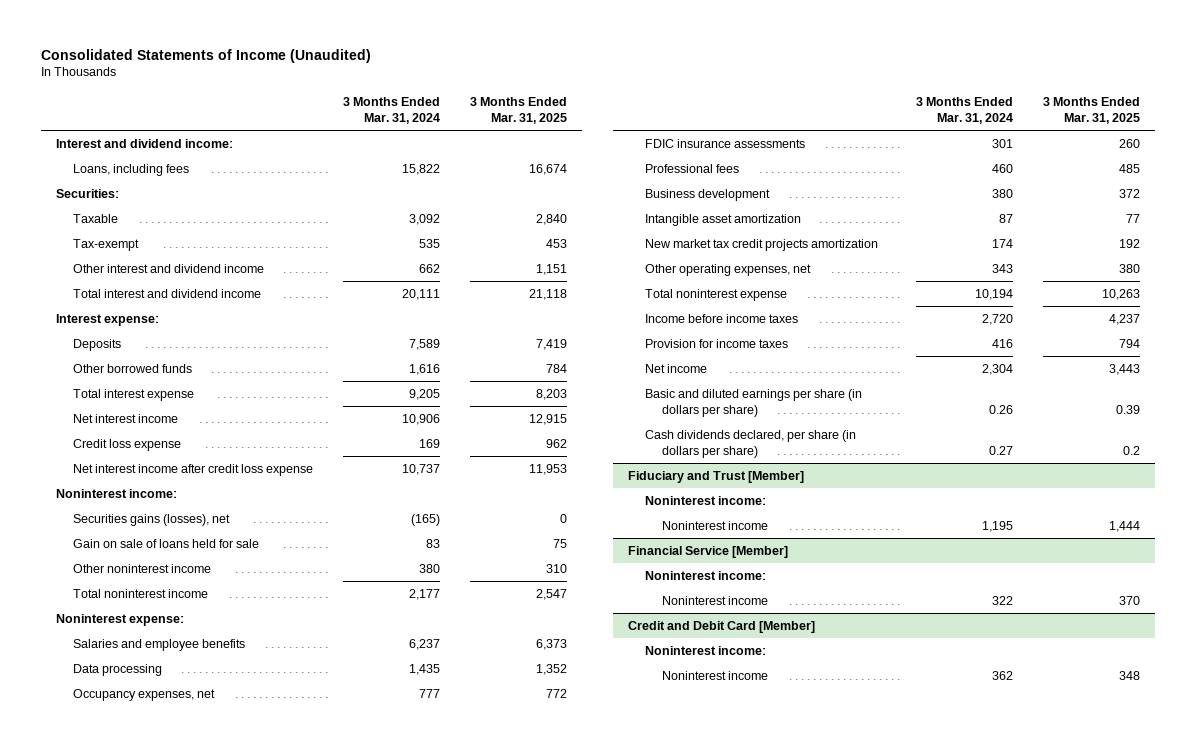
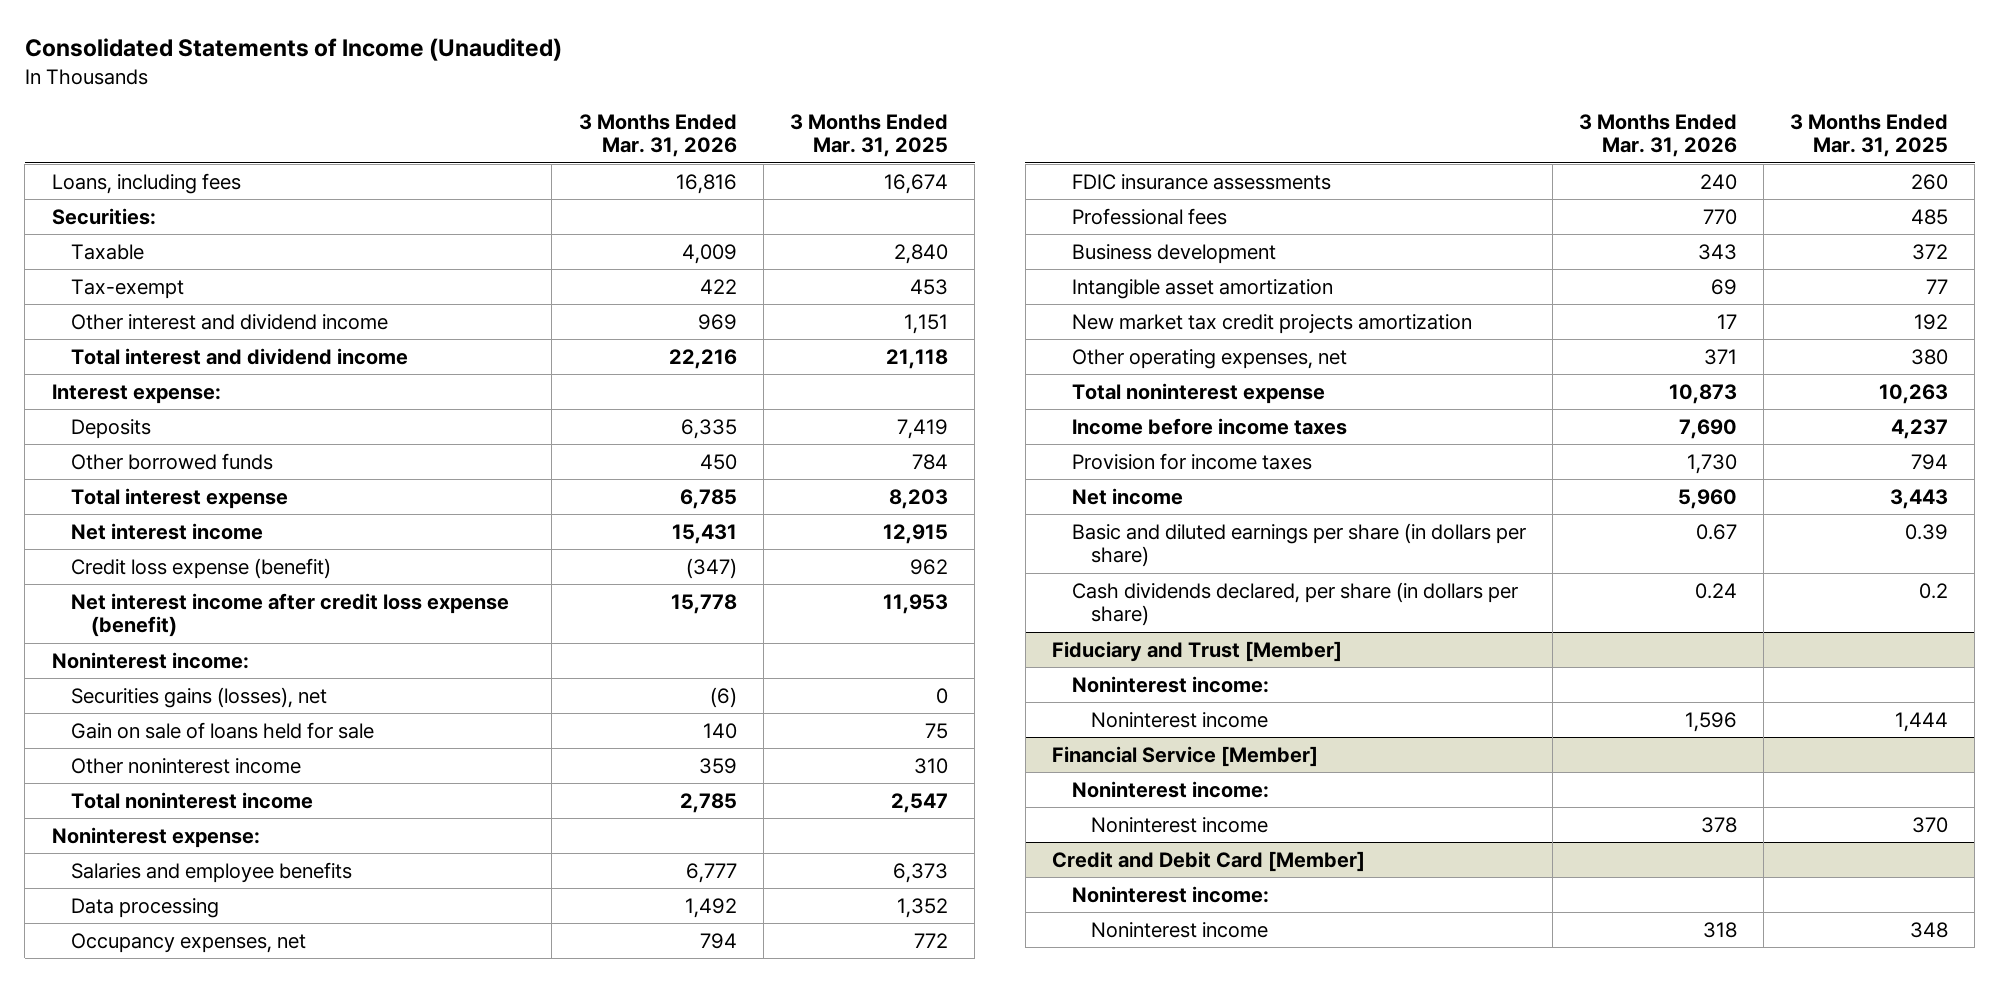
- | 3 Months Ended Mar. 31, 2024 | 3 Months Ended Mar. 31, 2025
+ | 3 Months Ended Mar. 31, 2026 | 3 Months Ended Mar. 31, 2025
- Interest and dividend income:
- Credit loss expense | 169 | 962
- Net interest income after credit loss expense | 10,737 | 11,953
+ Credit loss expense (benefit) | (347) | 962
+ Net interest income after credit loss expense (benefit) | 15,778 | 11,953

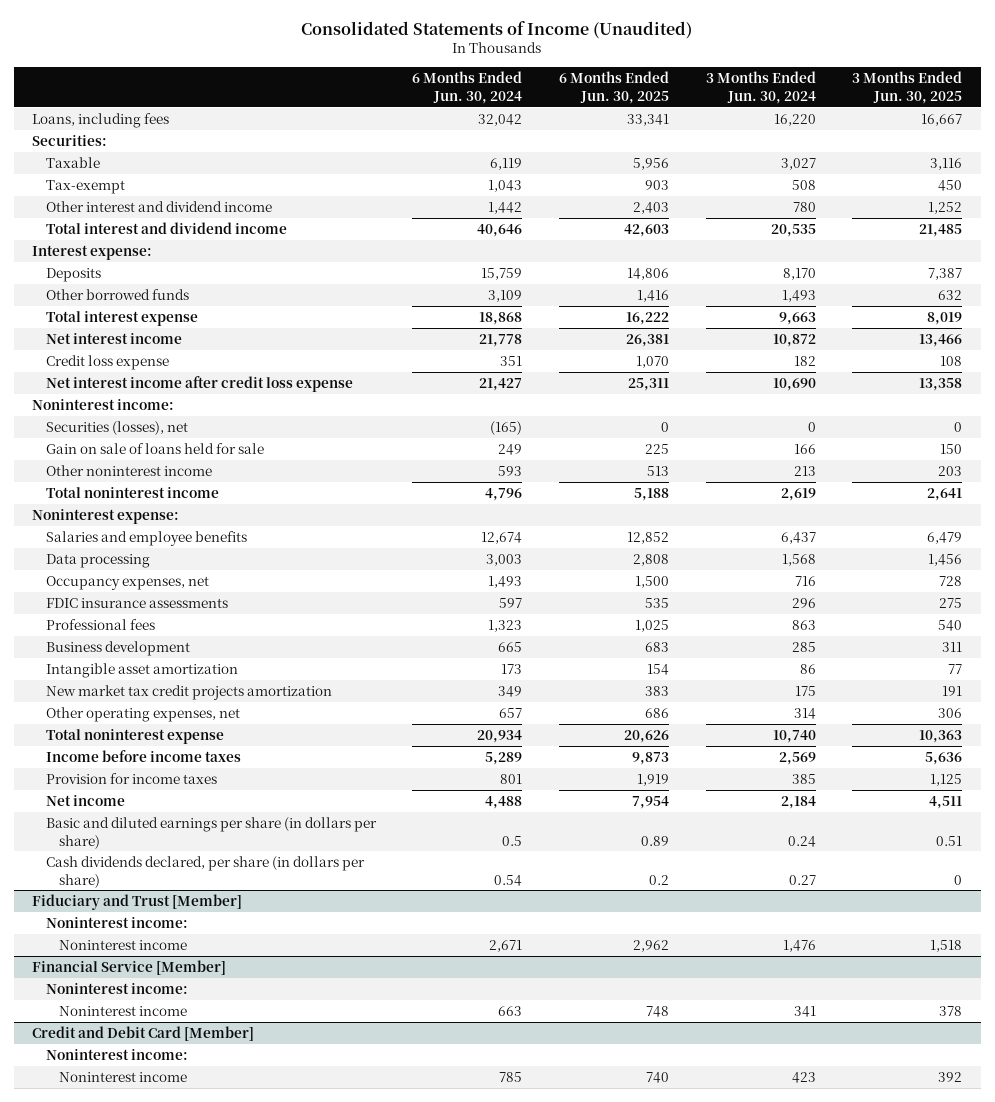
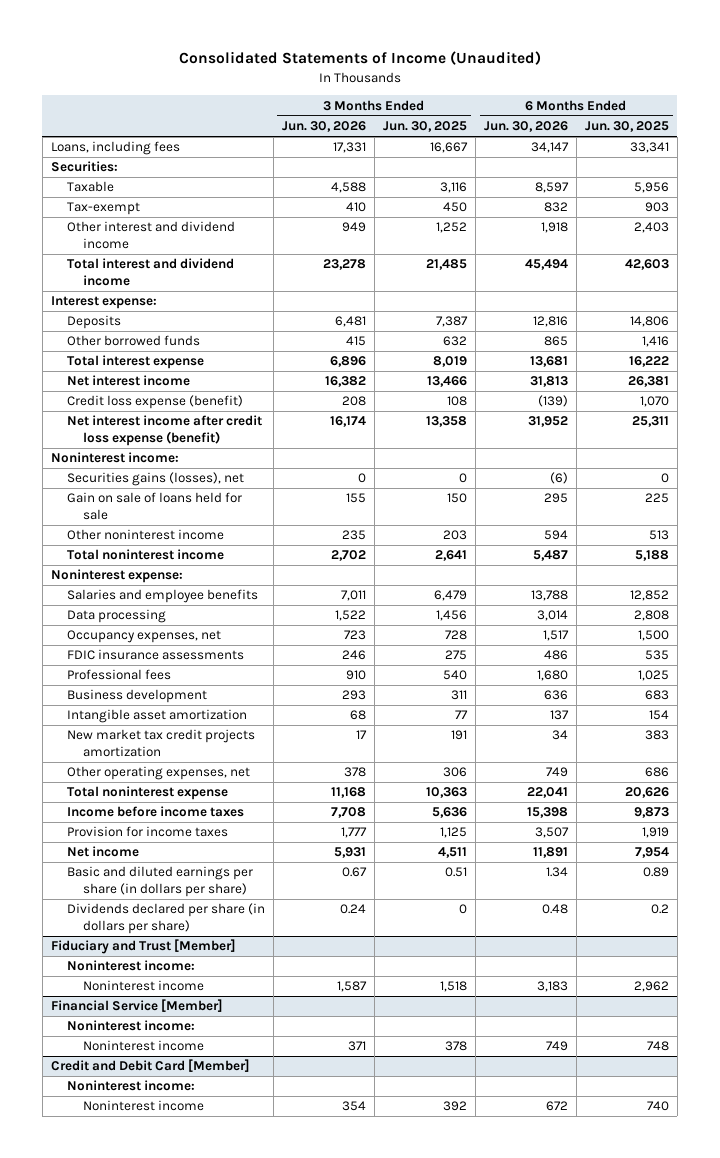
- | 6 Months Ended Jun. 30, 2024 | 6 Months Ended Jun. 30, 2025 | 3 Months Ended Jun. 30, 2024 | 3 Months Ended Jun. 30, 2025
+ | 3 Months Ended Jun. 30, 2026 | 3 Months Ended Jun. 30, 2025 | 6 Months Ended Jun. 30, 2026 | 6 Months Ended Jun. 30, 2025
- Credit loss expense | 351 | 1,070 | 182 | 108
- Net interest income after credit loss expense | 21,427 | 25,311 | 10,690 | 13,358
+ Credit loss expense (benefit) | 208 | 108 | (139) | 1,070
+ Net interest income after credit loss expense (benefit) | 16,174 | 13,358 | 31,952 | 25,311
- Securities (losses), net | (165) | 0 | 0 | 0
+ Securities gains (losses), net | 0 | 0 | (6) | 0
- Cash dividends declared, per share (in dollars per share) | 0.54 | 0.2 | 0.27 | 0
+ Dividends declared per share (in dollars per share) | 0.24 | 0 | 0.48 | 0.2

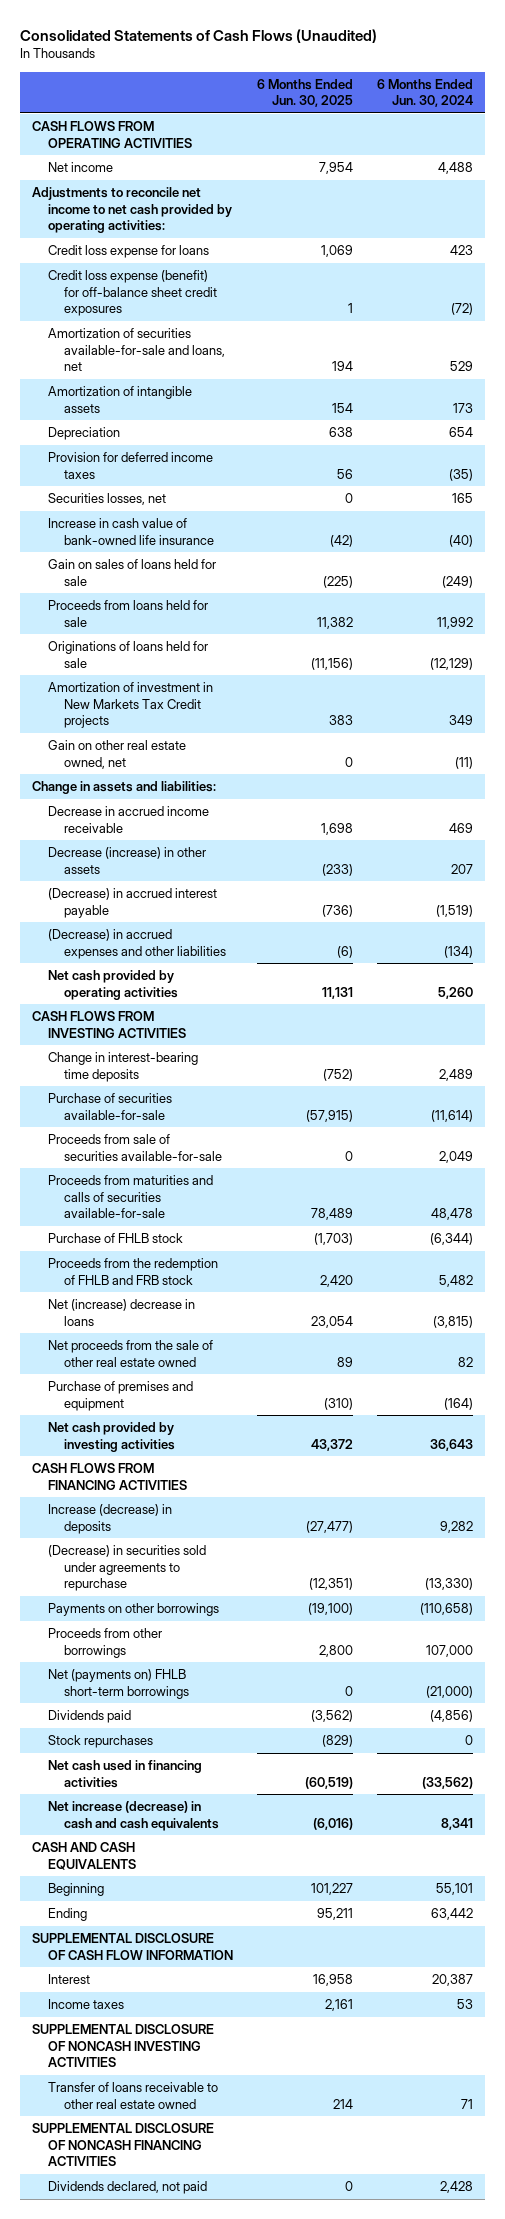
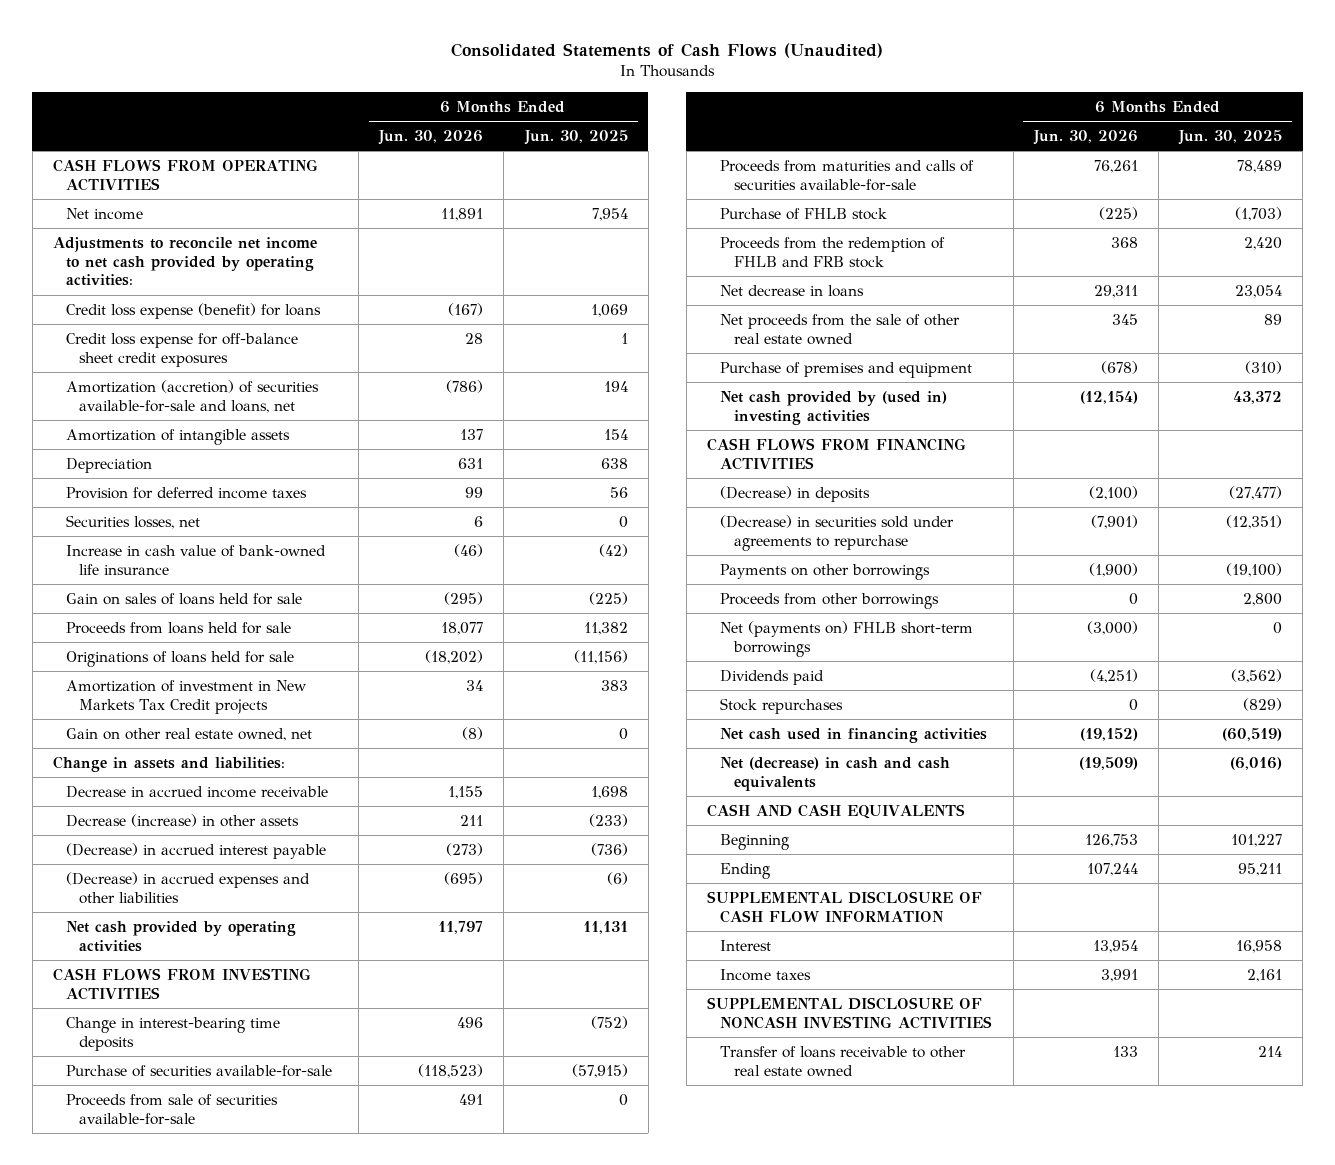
- | 6 Months Ended Jun. 30, 2025 | 6 Months Ended Jun. 30, 2024
+ | 6 Months Ended Jun. 30, 2026 | 6 Months Ended Jun. 30, 2025
- Credit loss expense for loans | 1,069 | 423
- Credit loss expense (benefit) for off-balance sheet credit exposures | 1 | (72)
- Amortization of securities available-for-sale and loans, net | 194 | 529
+ Credit loss expense (benefit) for loans | (167) | 1,069
+ Credit loss expense for off-balance sheet credit exposures | 28 | 1
+ Amortization (accretion) of securities available-for-sale and loans, net | (786) | 194
- Net (increase) decrease in loans | 23,054 | (3,815)
+ Net decrease in loans | 29,311 | 23,054
- Net cash provided by investing activities | 43,372 | 36,643
+ Net cash provided by (used in) investing activities | (12,154) | 43,372
- Increase (decrease) in deposits | (27,477) | 9,282
+ (Decrease) in deposits | (2,100) | (27,477)
- Net increase (decrease) in cash and cash equivalents | (6,016) | 8,341
+ Net (decrease) in cash and cash equivalents | (19,509) | (6,016)
- SUPPLEMENTAL DISCLOSURE OF NONCASH FINANCING ACTIVITIES
- Dividends declared, not paid | 0 | 2,428

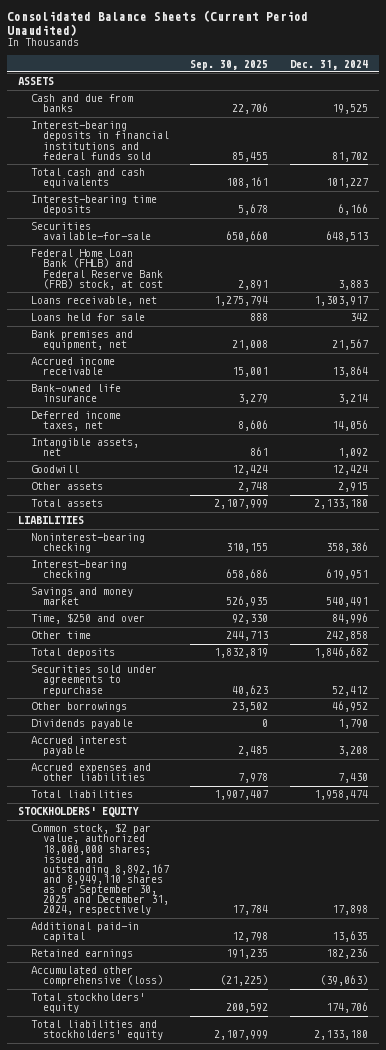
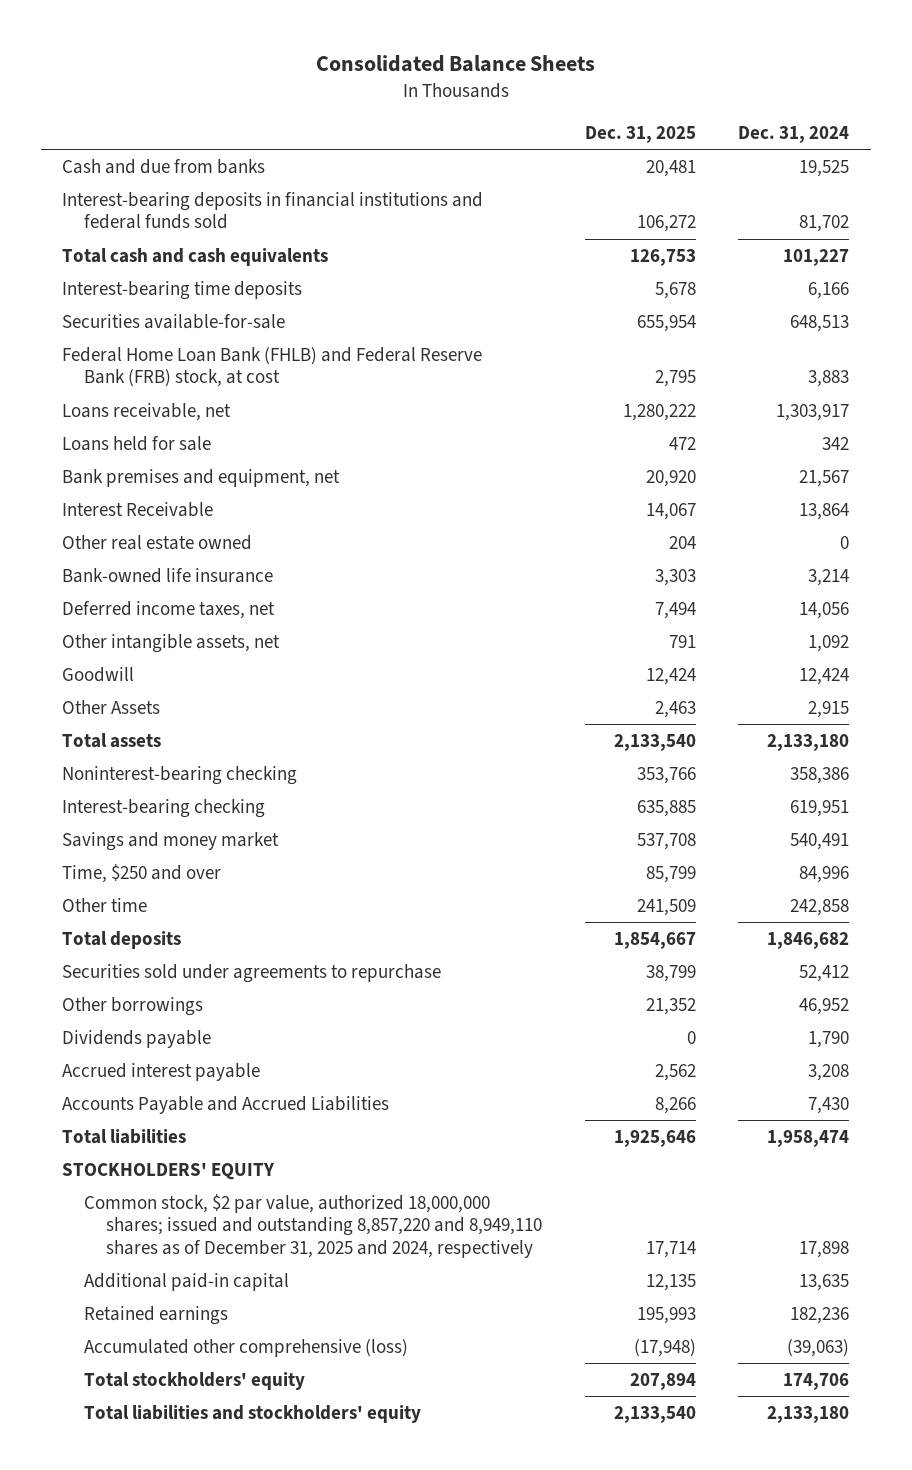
- Consolidated Balance Sheets (Current Period Unaudited)
+ Consolidated Balance Sheets
- | Sep. 30, 2025 | Dec. 31, 2024
+ | Dec. 31, 2025 | Dec. 31, 2024
- ASSETS
- Accrued income receivable | 15,001 | 13,864
+ Interest Receivable | 14,067 | 13,864
+ Other real estate owned | 204 | 0
- Intangible assets, net | 861 | 1,092
+ Other intangible assets, net | 791 | 1,092
- Other assets | 2,748 | 2,915
+ Other Assets | 2,463 | 2,915
- LIABILITIES
- Accrued expenses and other liabilities | 7,978 | 7,430
+ Accounts Payable and Accrued Liabilities | 8,266 | 7,430
- Common stock, $2 par value, authorized 18,000,000 shares; issued and outstanding 8,892,167 and 8,949,110 shares as of September 30, 2025 and December 31, 2024, respectively | 17,784 | 17,898
+ Common stock, $2 par value, authorized 18,000,000 shares; issued and outstanding 8,857,220 and 8,949,110 shares as of December 31, 2025 and 2024, respectively | 17,714 | 17,898

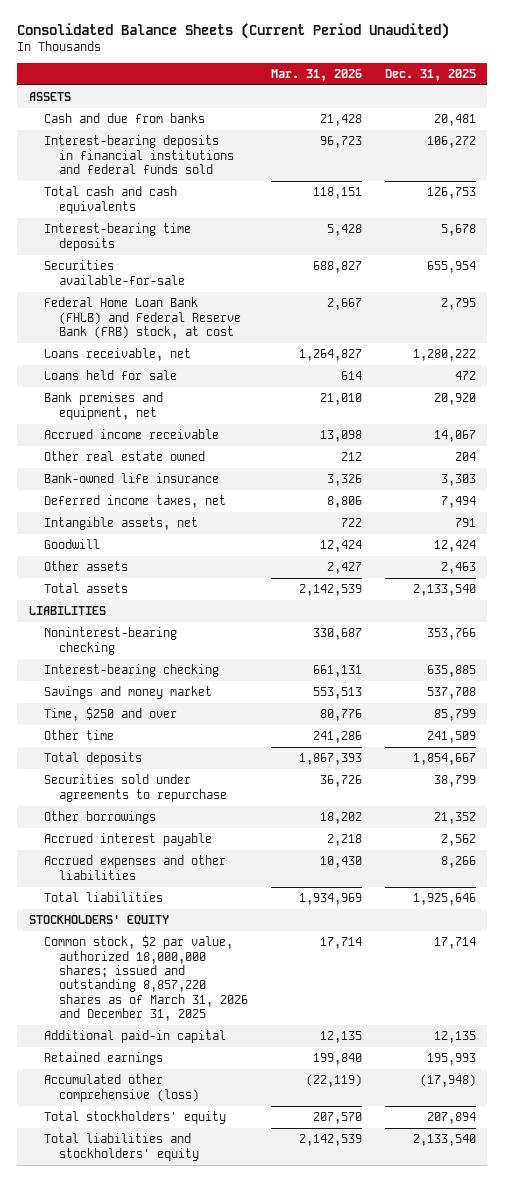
- Consolidated Balance Sheets
+ Consolidated Balance Sheets (Current Period Unaudited)
- | Dec. 31, 2025 | Dec. 31, 2024
+ | Mar. 31, 2026 | Dec. 31, 2025
+ ASSETS
- Interest Receivable | 14,067 | 13,864
+ Accrued income receivable | 13,098 | 14,067
- Other intangible assets, net | 791 | 1,092
+ Intangible assets, net | 722 | 791
- Other Assets | 2,463 | 2,915
+ Other assets | 2,427 | 2,463
+ LIABILITIES
- Dividends payable | 0 | 1,790
- Accounts Payable and Accrued Liabilities | 8,266 | 7,430
+ Accrued expenses and other liabilities | 10,430 | 8,266
- Common stock, $2 par value, authorized 18,000,000 shares; issued and outstanding 8,857,220 and 8,949,110 shares as of December 31, 2025 and 2024, respectively | 17,714 | 17,898
+ Common stock, $2 par value, authorized 18,000,000 shares; issued and outstanding 8,857,220 shares as of March 31, 2026 and December 31, 2025 | 17,714 | 17,714

